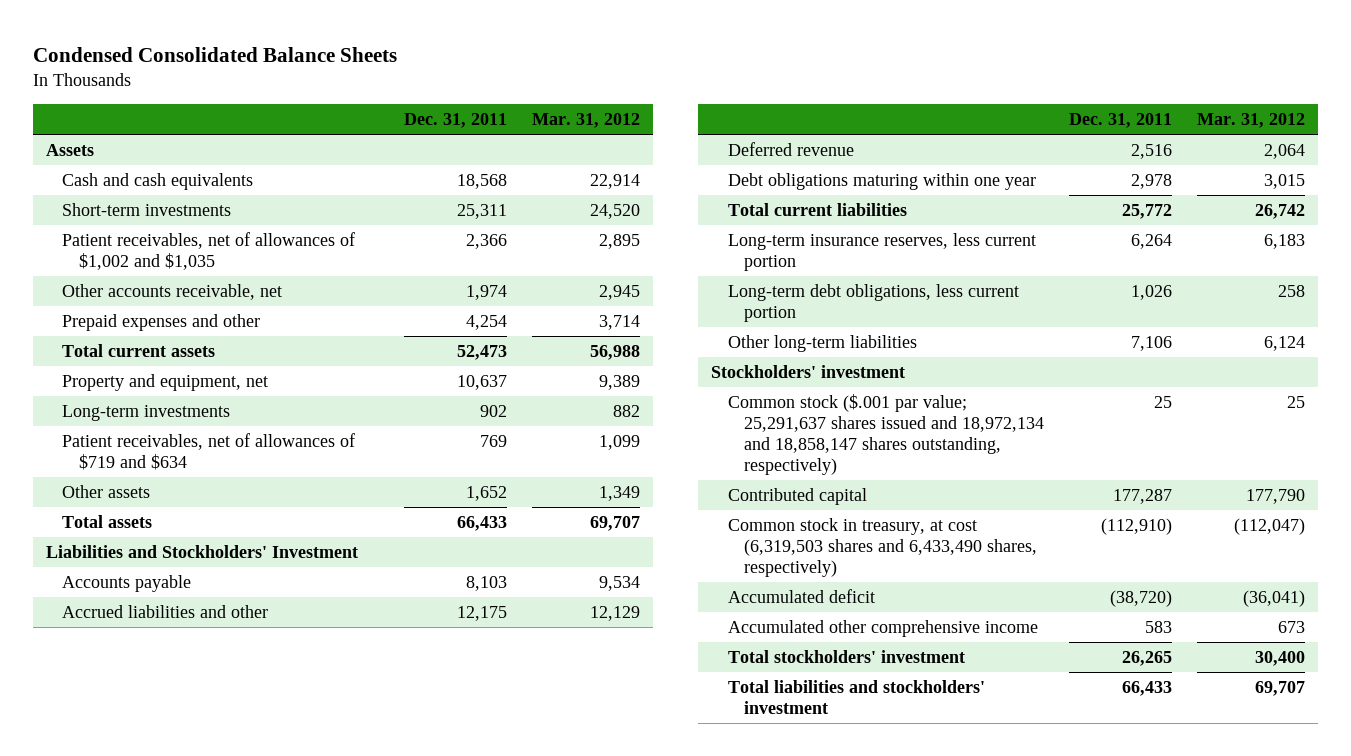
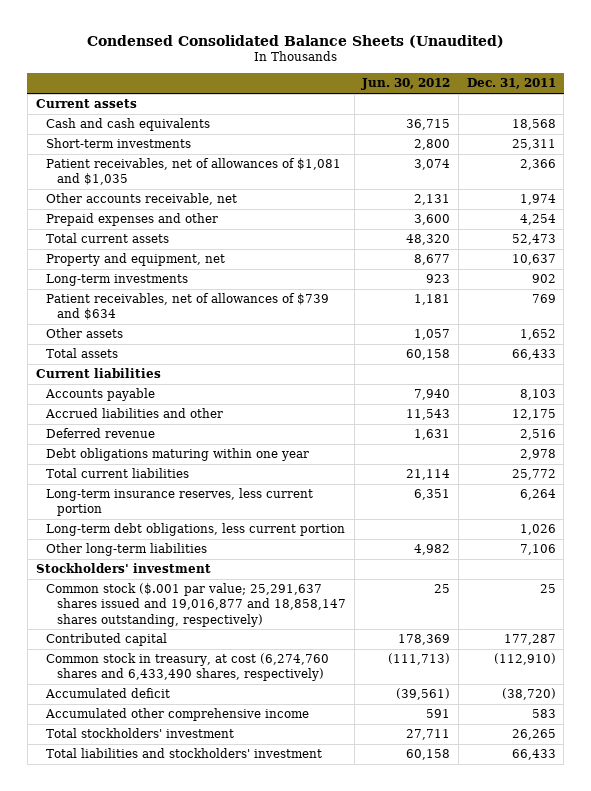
- Condensed Consolidated Balance Sheets
+ Condensed Consolidated Balance Sheets (Unaudited)
- | Dec. 31, 2011 | Mar. 31, 2012
+ | Jun. 30, 2012 | Dec. 31, 2011
- Assets
+ Current assets
- Patient receivables, net of allowances of $1,002 and $1,035 | 2,366 | 2,895
+ Patient receivables, net of allowances of $1,081 and $1,035 | 3,074 | 2,366
- Patient receivables, net of allowances of $719 and $634 | 769 | 1,099
+ Patient receivables, net of allowances of $739 and $634 | 1,181 | 769
- Liabilities and Stockholders' Investment
+ Current liabilities
- Common stock ($.001 par value; 25,291,637 shares issued and 18,972,134 and 18,858,147 shares outstanding, respectively) | 25 | 25
+ Common stock ($.001 par value; 25,291,637 shares issued and 19,016,877 and 18,858,147 shares outstanding, respectively) | 25 | 25
- Common stock in treasury, at cost (6,319,503 shares and 6,433,490 shares, respectively) | (112,910) | (112,047)
+ Common stock in treasury, at cost (6,274,760 shares and 6,433,490 shares, respectively) | (111,713) | (112,910)

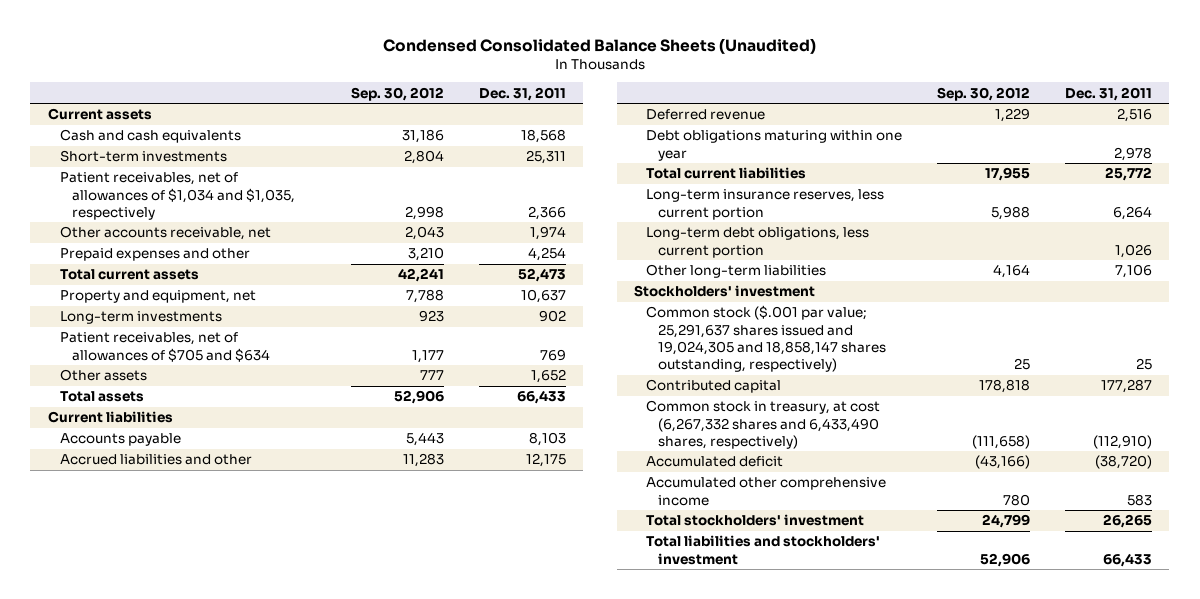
- | Jun. 30, 2012 | Dec. 31, 2011
+ | Sep. 30, 2012 | Dec. 31, 2011
- Patient receivables, net of allowances of $1,081 and $1,035 | 3,074 | 2,366
+ Patient receivables, net of allowances of $1,034 and $1,035, respectively | 2,998 | 2,366
- Patient receivables, net of allowances of $739 and $634 | 1,181 | 769
+ Patient receivables, net of allowances of $705 and $634 | 1,177 | 769
- Common stock ($.001 par value; 25,291,637 shares issued and 19,016,877 and 18,858,147 shares outstanding, respectively) | 25 | 25
+ Common stock ($.001 par value; 25,291,637 shares issued and 19,024,305 and 18,858,147 shares outstanding, respectively) | 25 | 25
- Common stock in treasury, at cost (6,274,760 shares and 6,433,490 shares, respectively) | (111,713) | (112,910)
+ Common stock in treasury, at cost (6,267,332 shares and 6,433,490 shares, respectively) | (111,658) | (112,910)

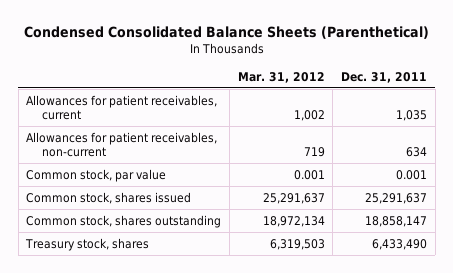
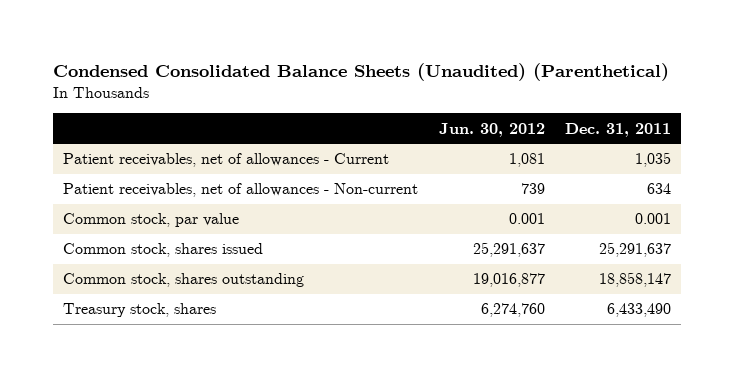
- Condensed Consolidated Balance Sheets (Parenthetical)
+ Condensed Consolidated Balance Sheets (Unaudited) (Parenthetical)
- | Mar. 31, 2012 | Dec. 31, 2011
+ | Jun. 30, 2012 | Dec. 31, 2011
- Allowances for patient receivables, current | 1,002 | 1,035
- Allowances for patient receivables, non-current | 719 | 634
+ Patient receivables, net of allowances - Current | 1,081 | 1,035
+ Patient receivables, net of allowances - Non-current | 739 | 634

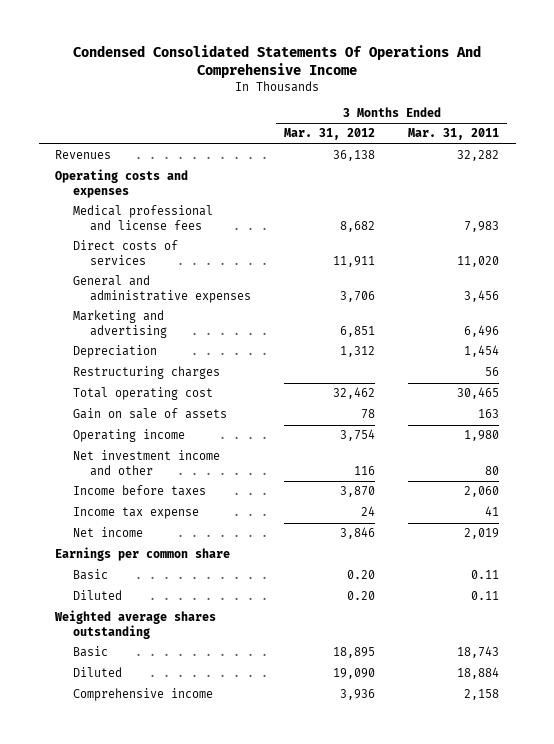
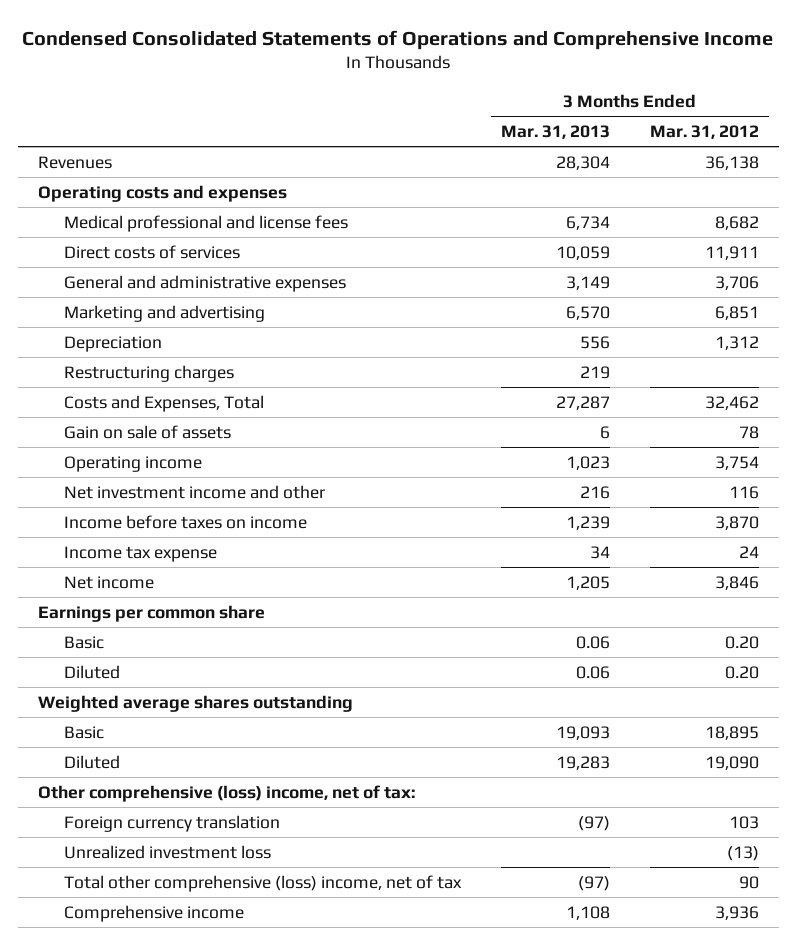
- Condensed Consolidated Statements Of Operations And Comprehensive Income
+ Condensed Consolidated Statements of Operations and Comprehensive Income
- | 3 Months Ended Mar. 31, 2012 | 3 Months Ended Mar. 31, 2011
+ | 3 Months Ended Mar. 31, 2013 | 3 Months Ended Mar. 31, 2012
- Total operating cost | 32,462 | 30,465
+ Costs and Expenses, Total | 27,287 | 32,462
- Income before taxes | 3,870 | 2,060
+ Income before taxes on income | 1,239 | 3,870
+ Other comprehensive (loss) income, net of tax:
+ Foreign currency translation | (97) | 103
+ Unrealized investment loss | | (13)
+ Total other comprehensive (loss) income, net of tax | (97) | 90

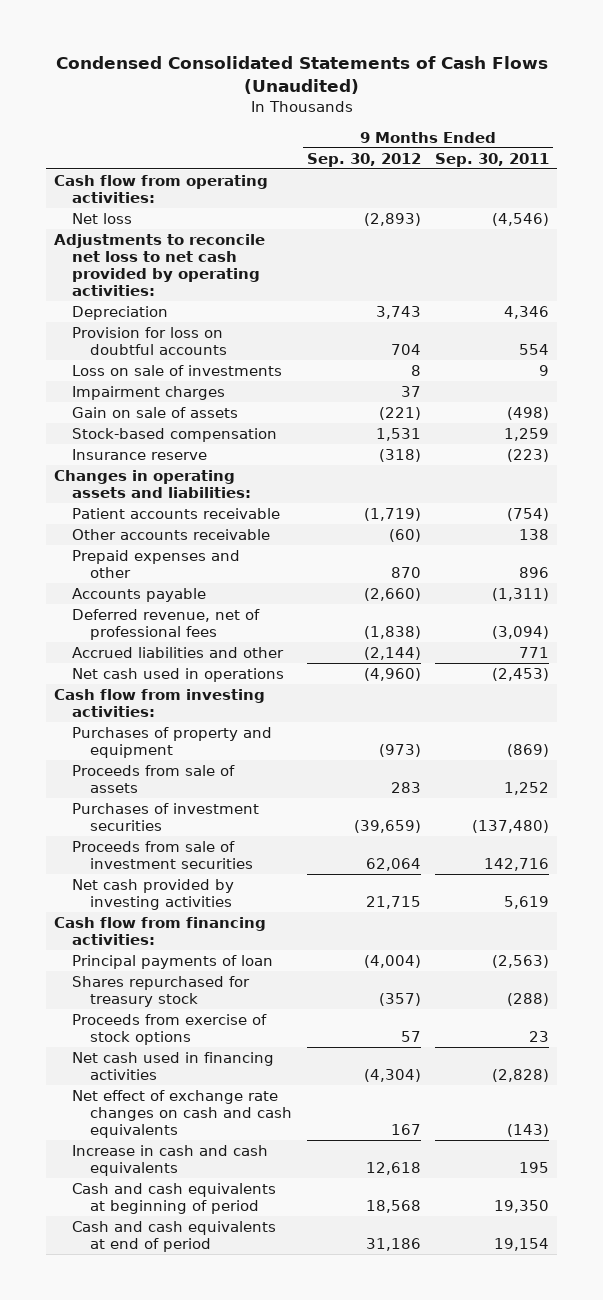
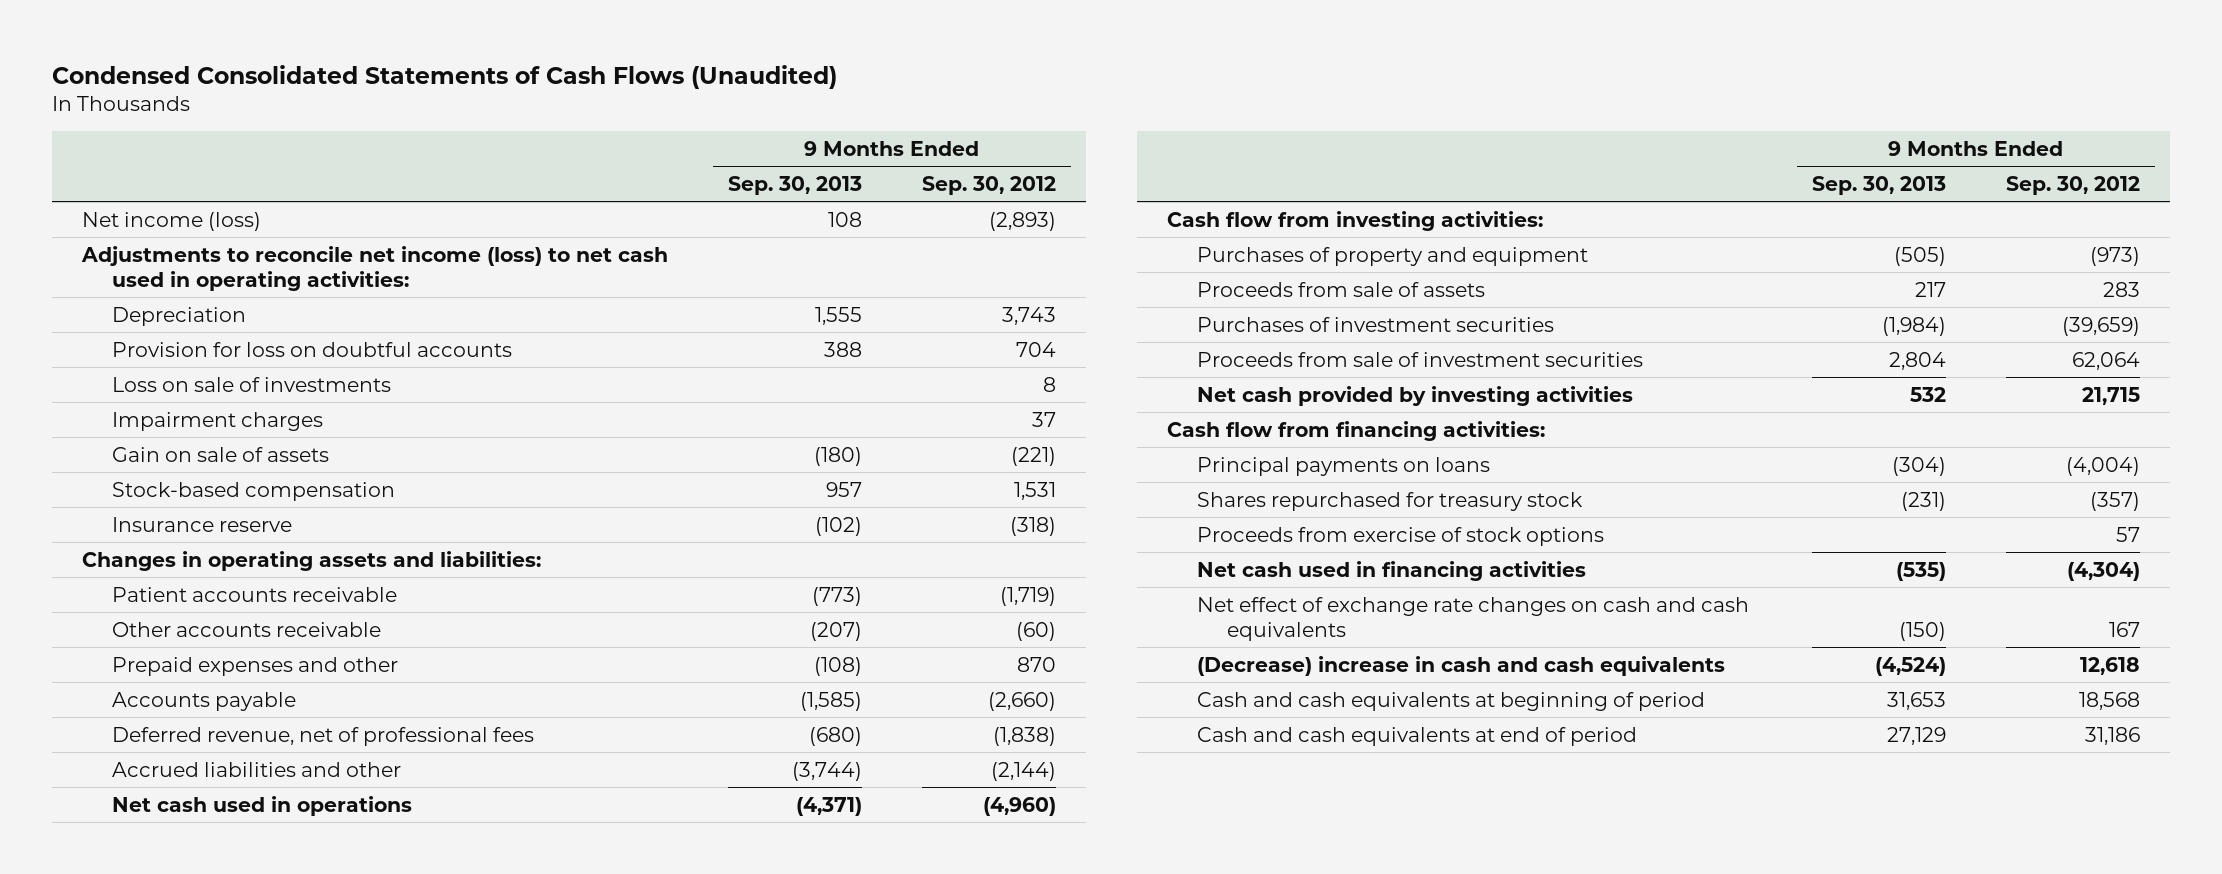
- | 9 Months Ended Sep. 30, 2012 | 9 Months Ended Sep. 30, 2011
+ | 9 Months Ended Sep. 30, 2013 | 9 Months Ended Sep. 30, 2012
- Cash flow from operating activities:
- Net loss | (2,893) | (4,546)
- Adjustments to reconcile net loss to net cash provided by operating activities:
+ Net income (loss) | 108 | (2,893)
+ Adjustments to reconcile net income (loss) to net cash used in operating activities:
- Principal payments of loan | (4,004) | (2,563)
+ Principal payments on loans | (304) | (4,004)
- Increase in cash and cash equivalents | 12,618 | 195
+ (Decrease) increase in cash and cash equivalents | (4,524) | 12,618

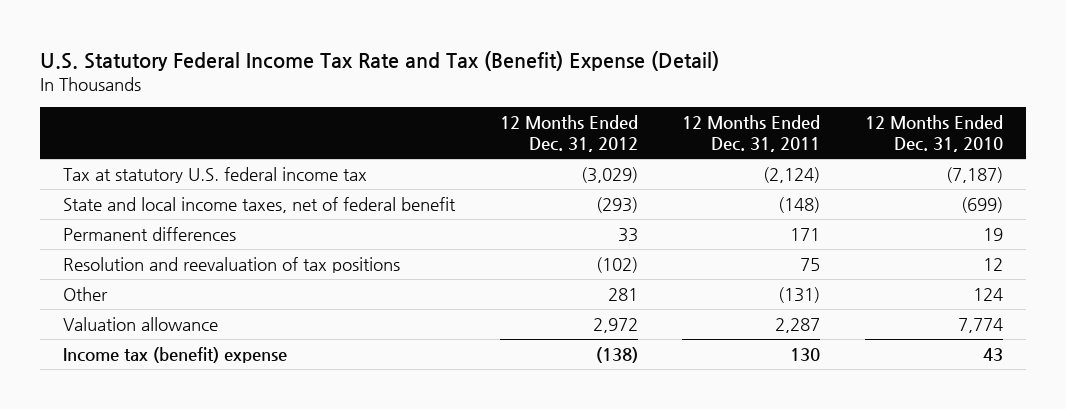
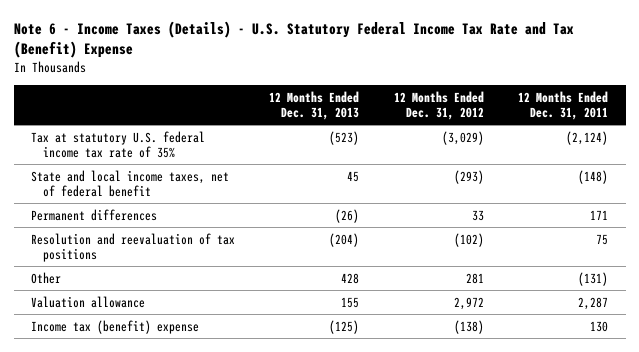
- U.S. Statutory Federal Income Tax Rate and Tax (Benefit) Expense (Detail)
+ Note 6 - Income Taxes (Details) - U.S. Statutory Federal Income Tax Rate and Tax (Benefit) Expense
- | 12 Months Ended Dec. 31, 2012 | 12 Months Ended Dec. 31, 2011 | 12 Months Ended Dec. 31, 2010
+ | 12 Months Ended Dec. 31, 2013 | 12 Months Ended Dec. 31, 2012 | 12 Months Ended Dec. 31, 2011
- Tax at statutory U.S. federal income tax | (3,029) | (2,124) | (7,187)
+ Tax at statutory U.S. federal income tax rate of 35% | (523) | (3,029) | (2,124)

